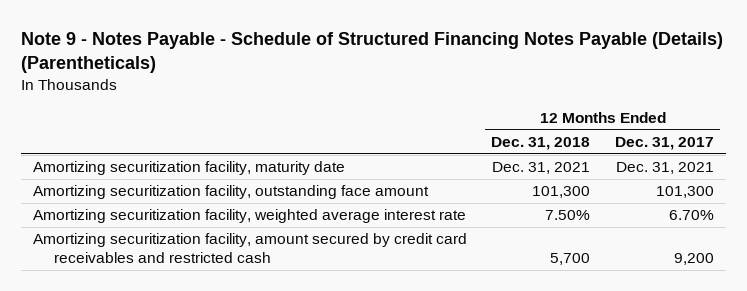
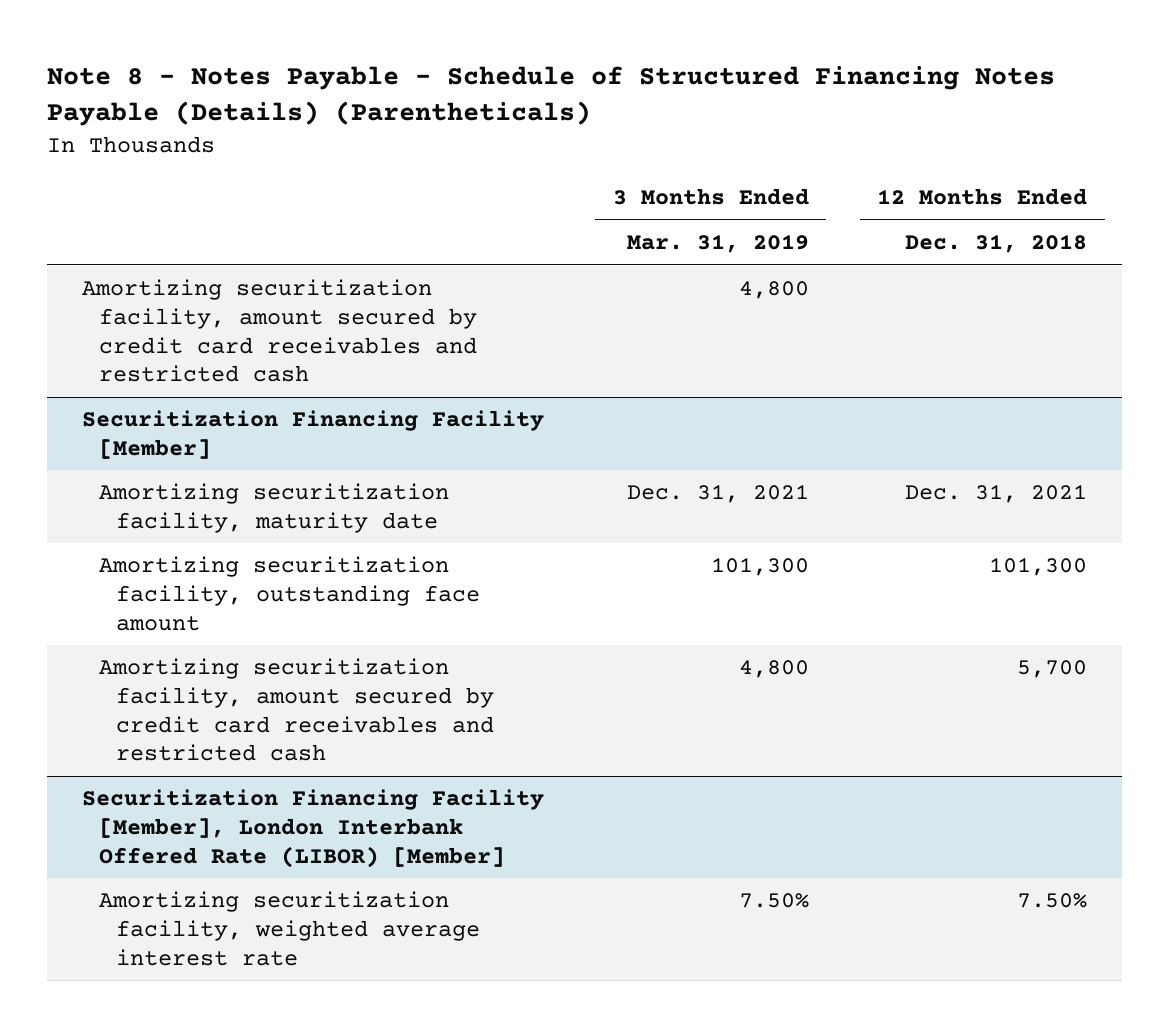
- Note 9 - Notes Payable - Schedule of Structured Financing Notes Payable (Details) (Parentheticals)
+ Note 8 - Notes Payable - Schedule of Structured Financing Notes Payable (Details) (Parentheticals)
- | 12 Months Ended Dec. 31, 2018 | 12 Months Ended Dec. 31, 2017
+ | 3 Months Ended Mar. 31, 2019 | 12 Months Ended Dec. 31, 2018
+ Amortizing securitization facility, amount secured by credit card receivables and restricted cash | 4,800 |
+ Securitization Financing Facility [Member]
- Amortizing securitization facility, weighted average interest rate | 7.50% | 6.70%
+ Securitization Financing Facility [Member], London Interbank Offered Rate (LIBOR) [Member]
+ Amortizing securitization facility, weighted average interest rate | 7.50% | 7.50%

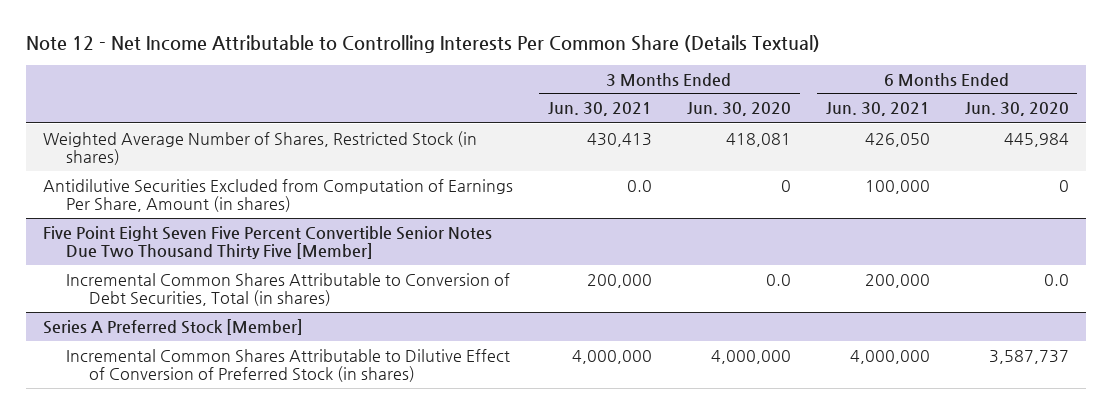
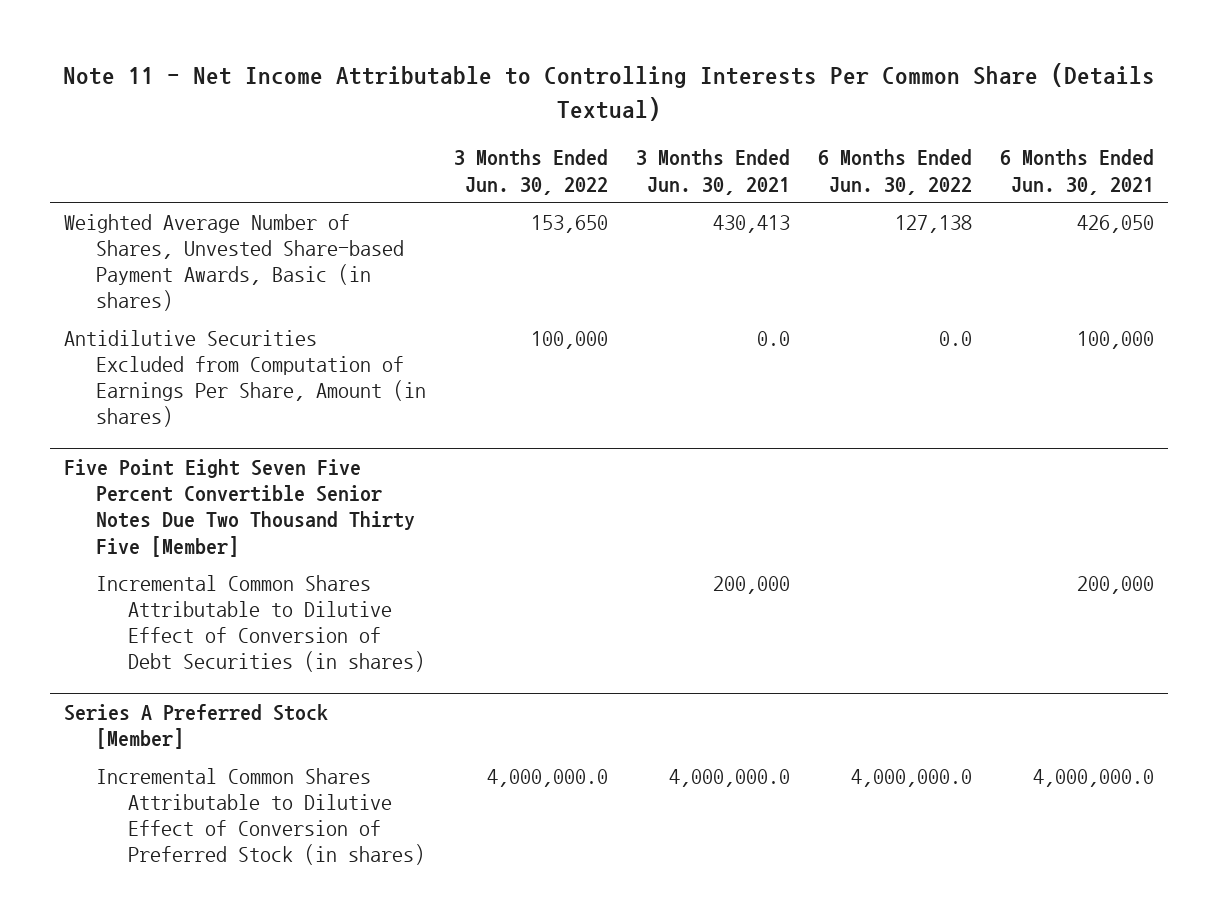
- Note 12 - Net Income Attributable to Controlling Interests Per Common Share (Details Textual)
+ Note 11 - Net Income Attributable to Controlling Interests Per Common Share (Details Textual)
- | 3 Months Ended Jun. 30, 2021 | 3 Months Ended Jun. 30, 2020 | 6 Months Ended Jun. 30, 2021 | 6 Months Ended Jun. 30, 2020
+ | 3 Months Ended Jun. 30, 2022 | 3 Months Ended Jun. 30, 2021 | 6 Months Ended Jun. 30, 2022 | 6 Months Ended Jun. 30, 2021
- Weighted Average Number of Shares, Restricted Stock (in shares) | 430,413 | 418,081 | 426,050 | 445,984
+ Weighted Average Number of Shares, Unvested Share-based Payment Awards, Basic (in shares) | 153,650 | 430,413 | 127,138 | 426,050
@ Five Point Eight Seven Five Percent Convertible Senior Notes Due Two Thousand Thirty Five [Member]
- Incremental Common Shares Attributable to Conversion of Debt Securities, Total (in shares) | 200,000 | 0.0 | 200,000 | 0.0
+ Incremental Common Shares Attributable to Dilutive Effect of Conversion of Debt Securities (in shares) | | 200,000 | | 200,000
@ Series A Preferred Stock [Member]
- Incremental Common Shares Attributable to Dilutive Effect of Conversion of Preferred Stock (in shares) | 4,000,000 | 4,000,000 | 4,000,000 | 3,587,737
+ Incremental Common Shares Attributable to Dilutive Effect of Conversion of Preferred Stock (in shares) | 4,000,000.0 | 4,000,000.0 | 4,000,000.0 | 4,000,000.0

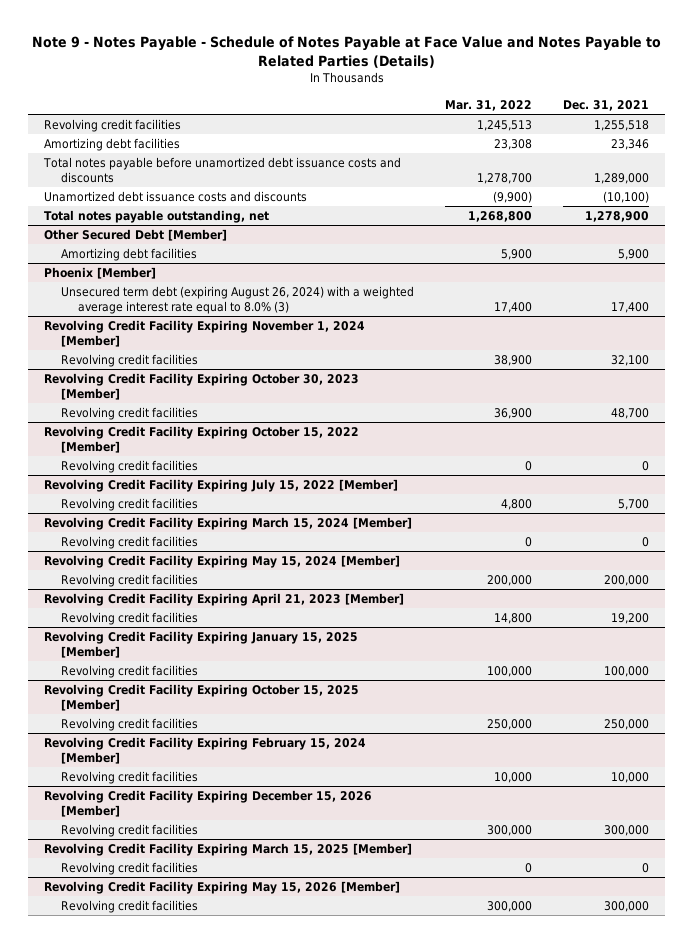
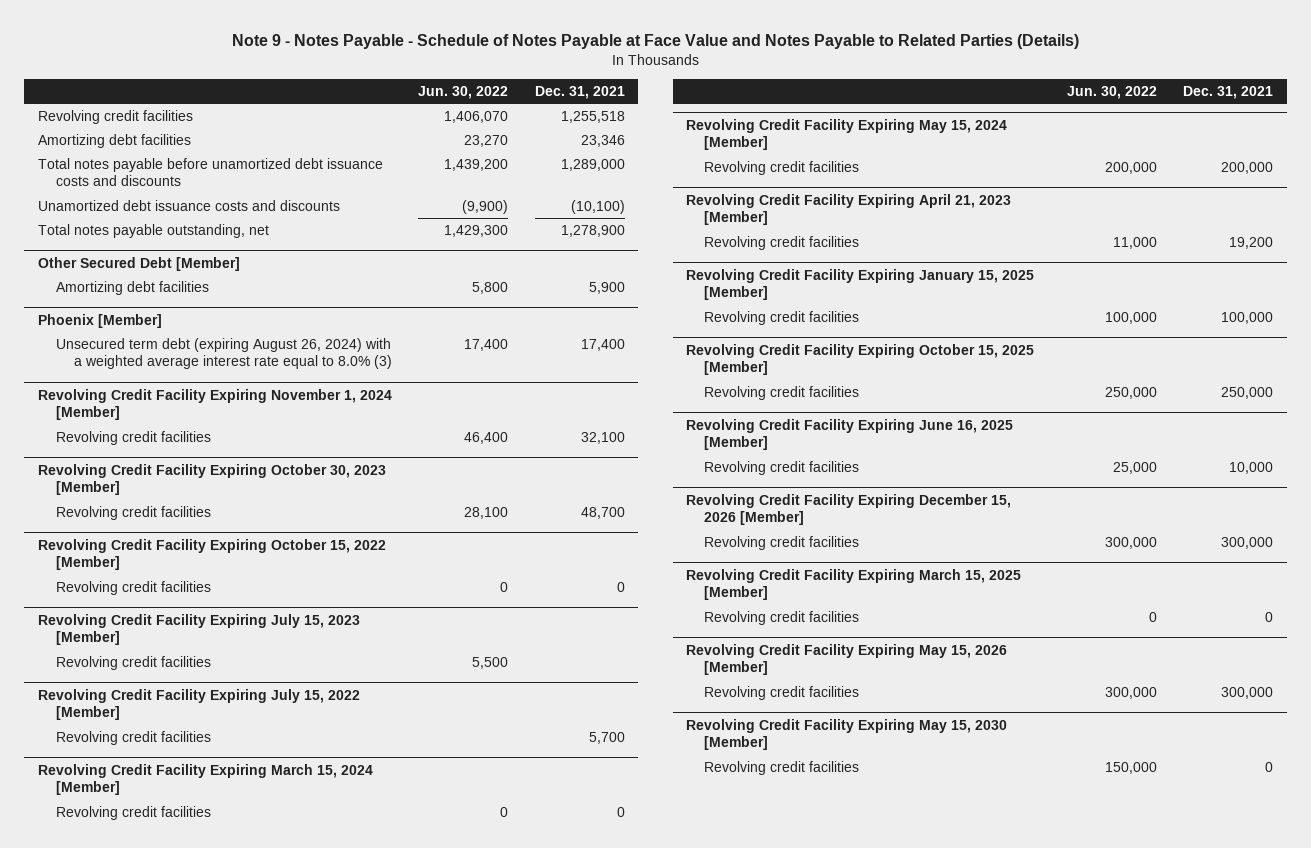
- | Mar. 31, 2022 | Dec. 31, 2021
+ | Jun. 30, 2022 | Dec. 31, 2021
+ Revolving Credit Facility Expiring July 15, 2023 [Member]
+ Revolving credit facilities | 5,500 |
- Revolving Credit Facility Expiring February 15, 2024 [Member]
+ Revolving Credit Facility Expiring June 16, 2025 [Member]
+ Revolving Credit Facility Expiring May 15, 2030 [Member]
+ Revolving credit facilities | 150,000 | 0

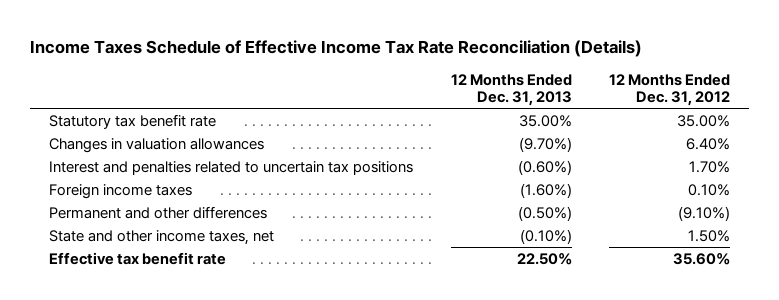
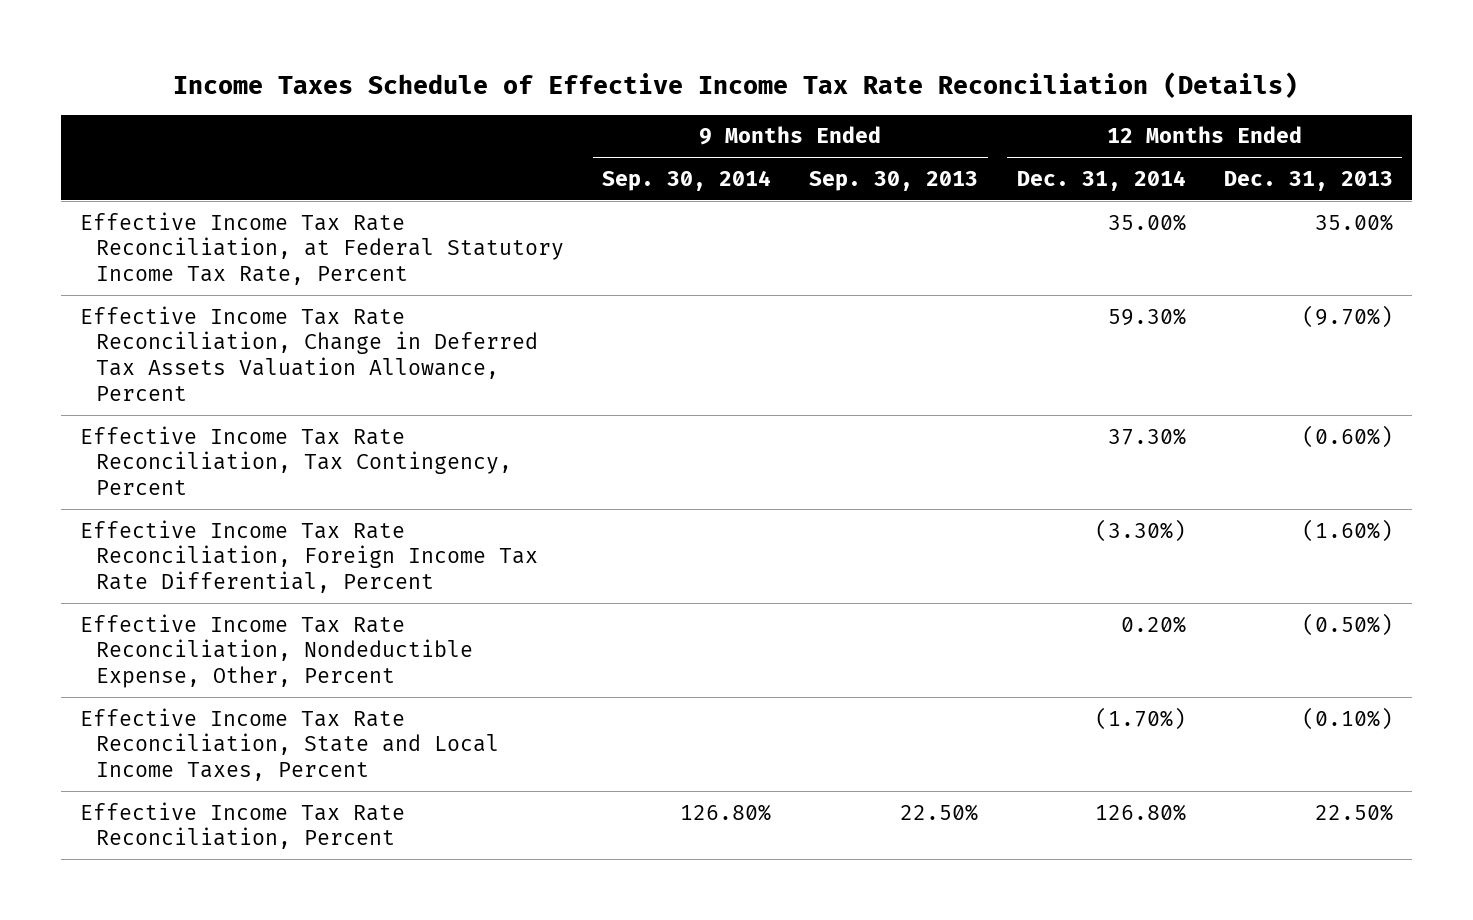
- | 12 Months Ended Dec. 31, 2013 | 12 Months Ended Dec. 31, 2012
+ | 9 Months Ended Sep. 30, 2014 | 9 Months Ended Sep. 30, 2013 | 12 Months Ended Dec. 31, 2014 | 12 Months Ended Dec. 31, 2013
- Statutory tax benefit rate | 35.00% | 35.00%
- Changes in valuation allowances | (9.70%) | 6.40%
- Interest and penalties related to uncertain tax positions | (0.60%) | 1.70%
- Foreign income taxes | (1.60%) | 0.10%
- Permanent and other differences | (0.50%) | (9.10%)
- State and other income taxes, net | (0.10%) | 1.50%
- Effective tax benefit rate | 22.50% | 35.60%
+ Effective Income Tax Rate Reconciliation, at Federal Statutory Income Tax Rate, Percent | | | 35.00% | 35.00%
+ Effective Income Tax Rate Reconciliation, Change in Deferred Tax Assets Valuation Allowance, Percent | | | 59.30% | (9.70%)
+ Effective Income Tax Rate Reconciliation, Tax Contingency, Percent | | | 37.30% | (0.60%)
+ Effective Income Tax Rate Reconciliation, Foreign Income Tax Rate Differential, Percent | | | (3.30%) | (1.60%)
+ Effective Income Tax Rate Reconciliation, Nondeductible Expense, Other, Percent | | | 0.20% | (0.50%)
+ Effective Income Tax Rate Reconciliation, State and Local Income Taxes, Percent | | | (1.70%) | (0.10%)
+ Effective Income Tax Rate Reconciliation, Percent | 126.80% | 22.50% | 126.80% | 22.50%

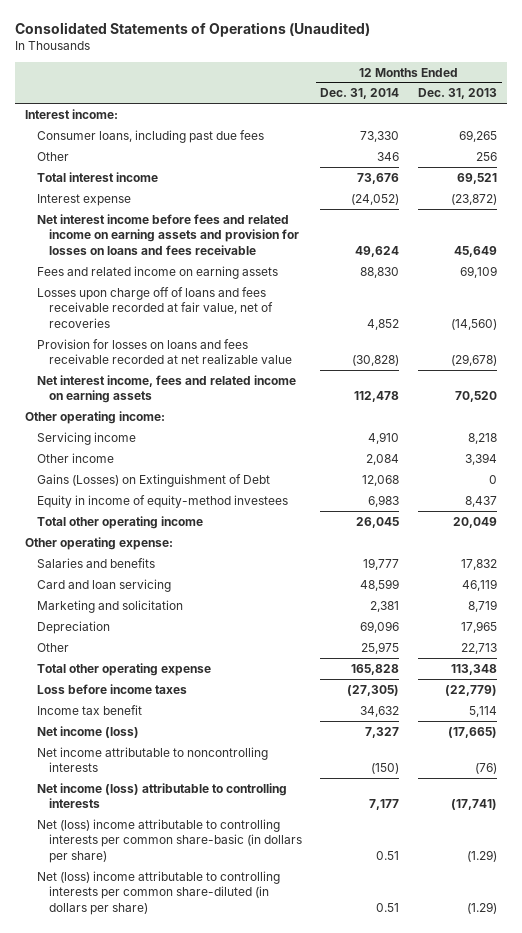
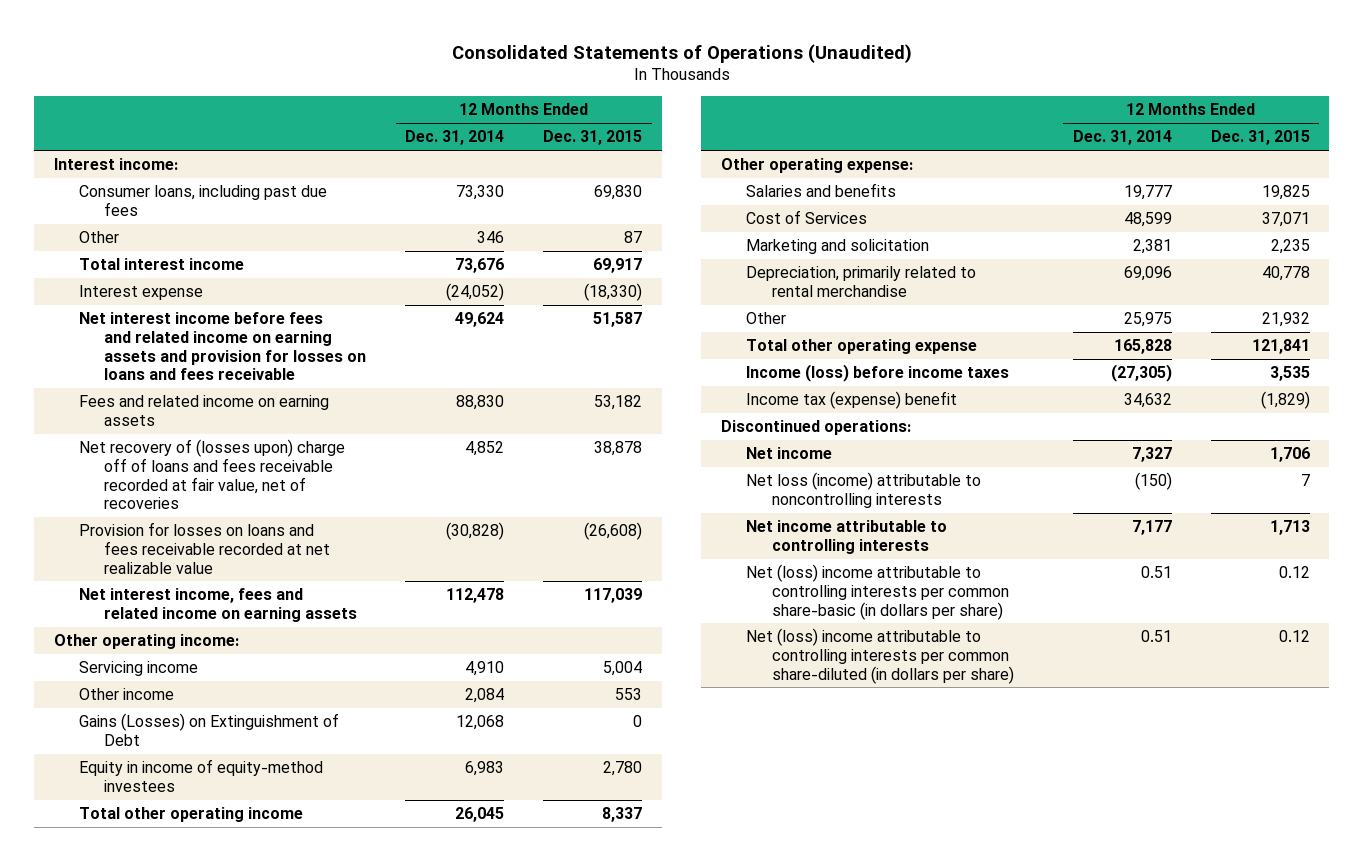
- | 12 Months Ended Dec. 31, 2014 | 12 Months Ended Dec. 31, 2013
+ | 12 Months Ended Dec. 31, 2014 | 12 Months Ended Dec. 31, 2015
- Losses upon charge off of loans and fees receivable recorded at fair value, net of recoveries | 4,852 | (14,560)
+ Net recovery of (losses upon) charge off of loans and fees receivable recorded at fair value, net of recoveries | 4,852 | 38,878
- Card and loan servicing | 48,599 | 46,119
+ Cost of Services | 48,599 | 37,071
- Depreciation | 69,096 | 17,965
+ Depreciation, primarily related to rental merchandise | 69,096 | 40,778
- Loss before income taxes | (27,305) | (22,779)
- Income tax benefit | 34,632 | 5,114
- Net income (loss) | 7,327 | (17,665)
- Net income attributable to noncontrolling interests | (150) | (76)
- Net income (loss) attributable to controlling interests | 7,177 | (17,741)
+ Income (loss) before income taxes | (27,305) | 3,535
+ Income tax (expense) benefit | 34,632 | (1,829)
+ Discontinued operations:
+ Net income | 7,327 | 1,706
+ Net loss (income) attributable to noncontrolling interests | (150) | 7
+ Net income attributable to controlling interests | 7,177 | 1,713

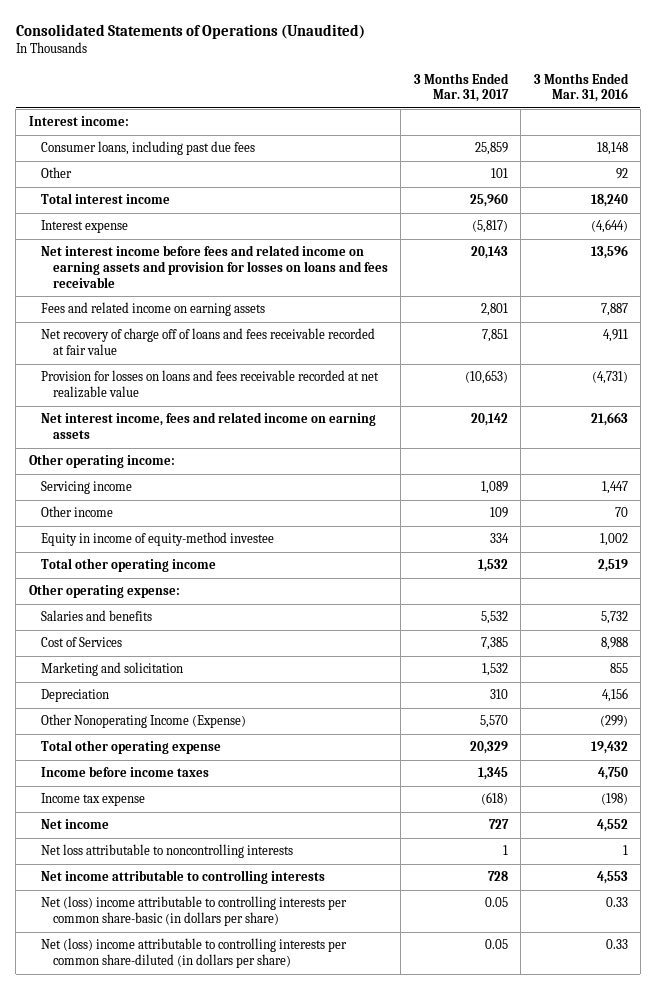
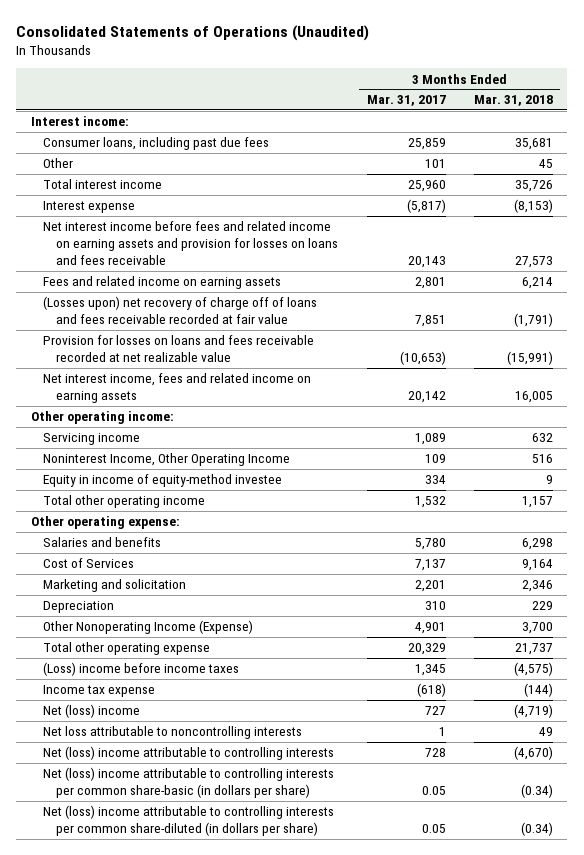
- | 3 Months Ended Mar. 31, 2017 | 3 Months Ended Mar. 31, 2016
+ | 3 Months Ended Mar. 31, 2017 | 3 Months Ended Mar. 31, 2018
- Net recovery of charge off of loans and fees receivable recorded at fair value | 7,851 | 4,911
+ (Losses upon) net recovery of charge off of loans and fees receivable recorded at fair value | 7,851 | (1,791)
- Other income | 109 | 70
+ Noninterest Income, Other Operating Income | 109 | 516
- Salaries and benefits | 5,532 | 5,732
- Cost of Services | 7,385 | 8,988
- Marketing and solicitation | 1,532 | 855
+ Salaries and benefits | 5,780 | 6,298
+ Cost of Services | 7,137 | 9,164
+ Marketing and solicitation | 2,201 | 2,346
- Other Nonoperating Income (Expense) | 5,570 | (299)
+ Other Nonoperating Income (Expense) | 4,901 | 3,700
- Income before income taxes | 1,345 | 4,750
+ (Loss) income before income taxes | 1,345 | (4,575)
- Net income | 727 | 4,552
+ Net (loss) income | 727 | (4,719)
- Net income attributable to controlling interests | 728 | 4,553
+ Net (loss) income attributable to controlling interests | 728 | (4,670)

